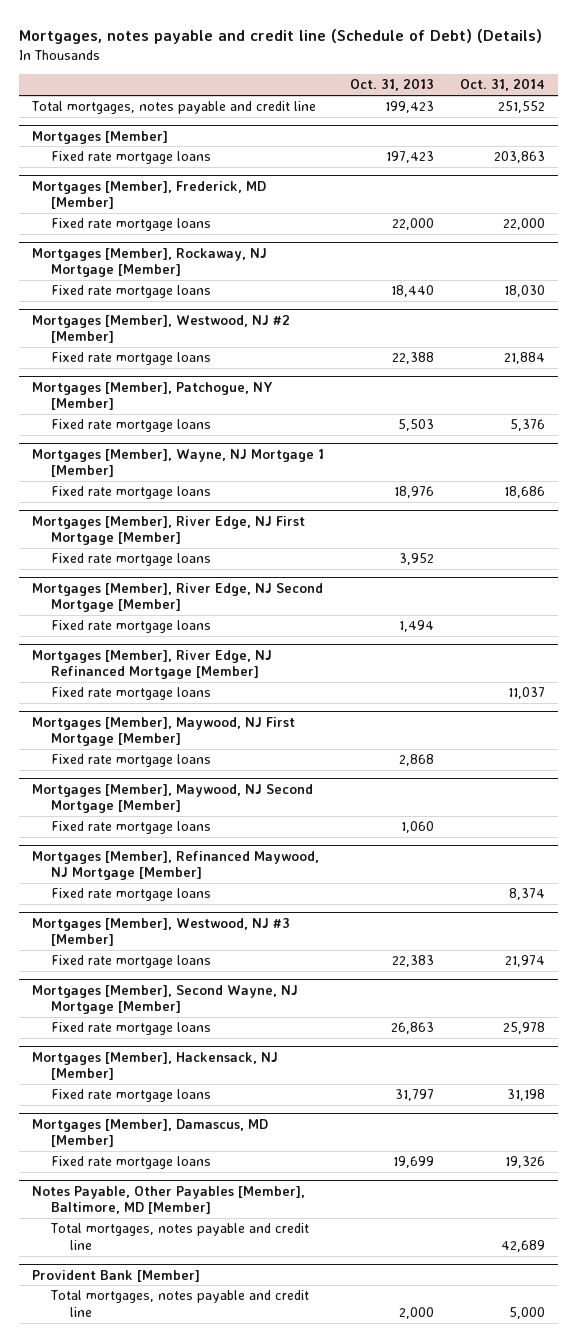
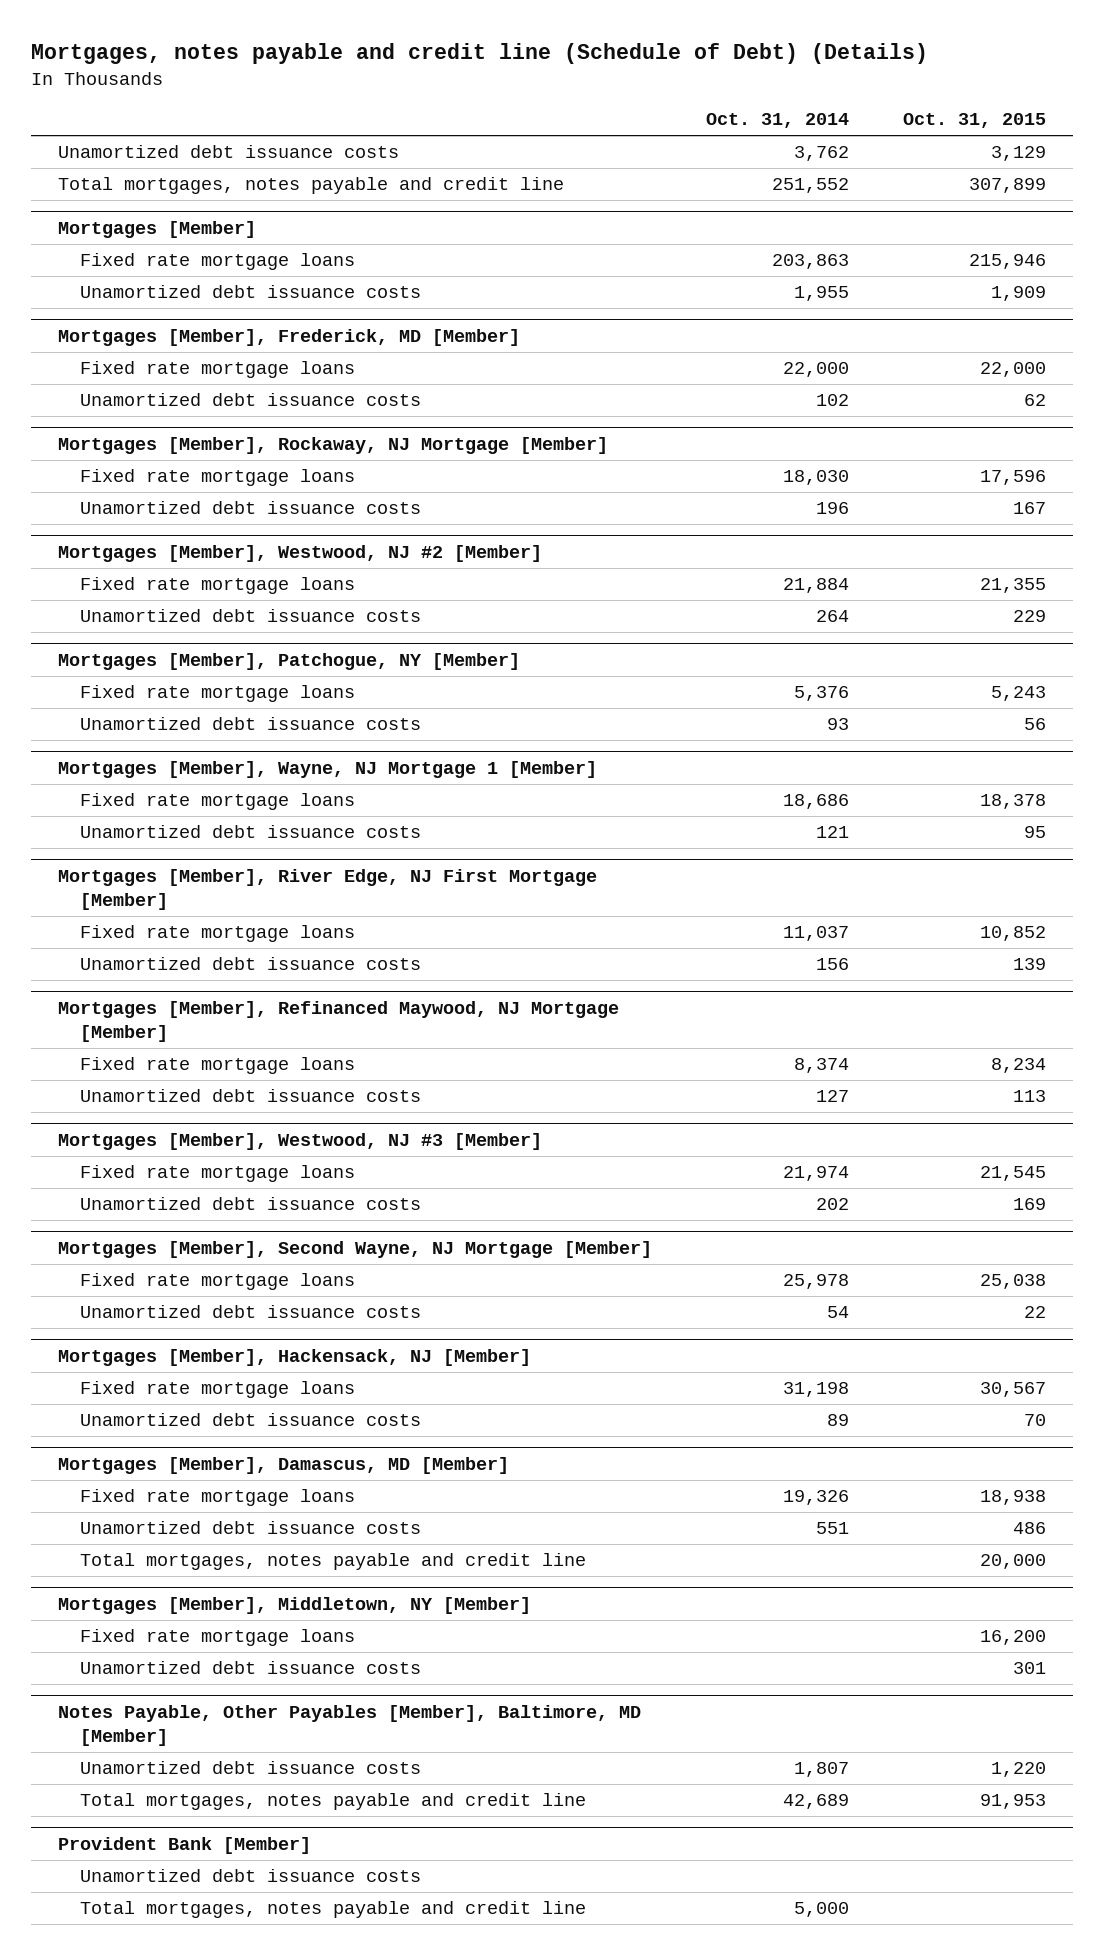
- | Oct. 31, 2013 | Oct. 31, 2014
+ | Oct. 31, 2014 | Oct. 31, 2015
+ Unamortized debt issuance costs | 3,762 | 3,129
@ Mortgages [Member]
+ Unamortized debt issuance costs | 1,955 | 1,909
@ Mortgages [Member], Frederick, MD [Member]
+ Unamortized debt issuance costs | 102 | 62
@ Mortgages [Member], Rockaway, NJ Mortgage [Member]
+ Unamortized debt issuance costs | 196 | 167
@ Mortgages [Member], Westwood, NJ #2 [Member]
+ Unamortized debt issuance costs | 264 | 229
@ Mortgages [Member], Patchogue, NY [Member]
+ Unamortized debt issuance costs | 93 | 56
@ Mortgages [Member], Wayne, NJ Mortgage 1 [Member]
+ Unamortized debt issuance costs | 121 | 95
@ Mortgages [Member], River Edge, NJ First Mortgage [Member]
- Fixed rate mortgage loans | 3,952 |
- Mortgages [Member], River Edge, NJ Second Mortgage [Member]
- Fixed rate mortgage loans | 1,494 |
- Mortgages [Member], River Edge, NJ Refinanced Mortgage [Member]
- Mortgages [Member], Maywood, NJ First Mortgage [Member]
- Fixed rate mortgage loans | 2,868 |
- Mortgages [Member], Maywood, NJ Second Mortgage [Member]
- Fixed rate mortgage loans | 1,060 |
@ Mortgages [Member], River Edge, NJ First Mortgage [Member]
+ Unamortized debt issuance costs | 156 | 139
@ Mortgages [Member], Refinanced Maywood, NJ Mortgage [Member]
+ Unamortized debt issuance costs | 127 | 113
@ Mortgages [Member], Westwood, NJ #3 [Member]
+ Unamortized debt issuance costs | 202 | 169
@ Mortgages [Member], Second Wayne, NJ Mortgage [Member]
+ Unamortized debt issuance costs | 54 | 22
@ Mortgages [Member], Hackensack, NJ [Member]
+ Unamortized debt issuance costs | 89 | 70
@ Mortgages [Member], Damascus, MD [Member]
+ Unamortized debt issuance costs | 551 | 486
+ Total mortgages, notes payable and credit line | | 20,000
+ Mortgages [Member], Middletown, NY [Member]
+ Fixed rate mortgage loans | | 16,200
+ Unamortized debt issuance costs | | 301
@ Notes Payable, Other Payables [Member], Baltimore, MD [Member]
+ Unamortized debt issuance costs | 1,807 | 1,220
@ Provident Bank [Member]
+ Unamortized debt issuance costs

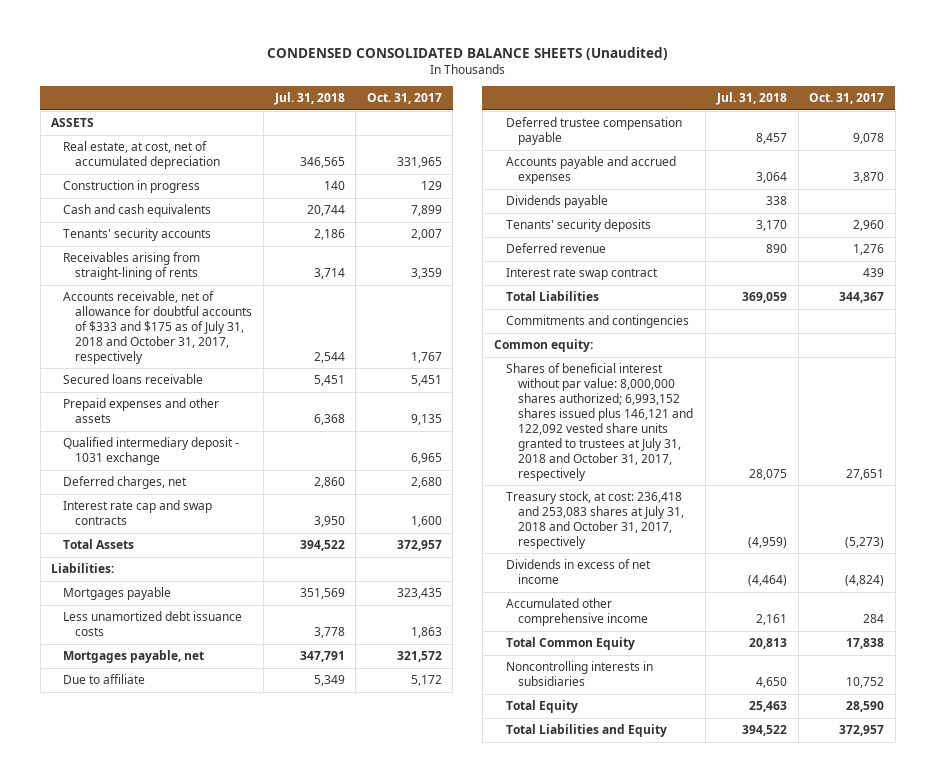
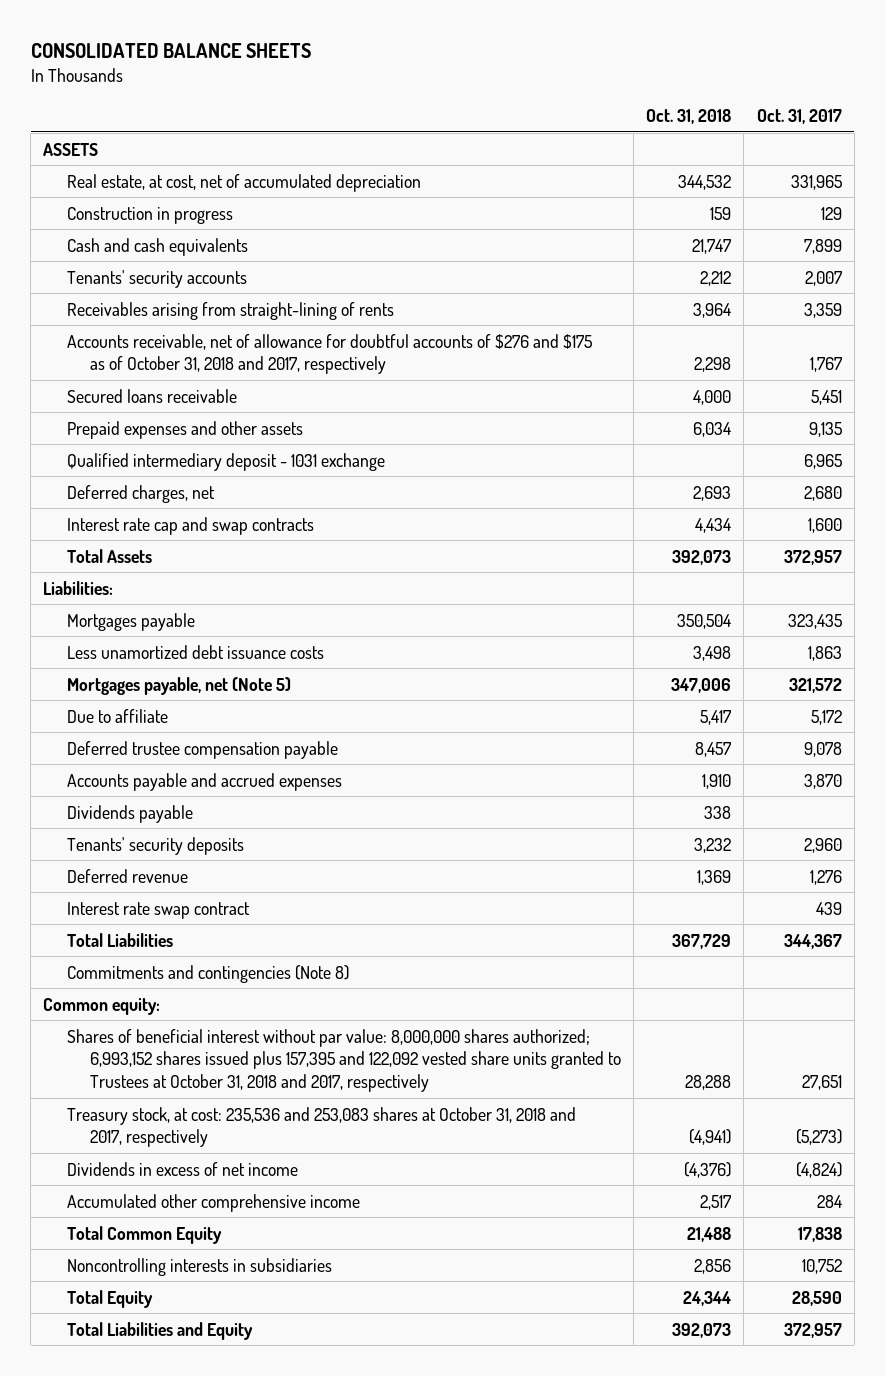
- CONDENSED CONSOLIDATED BALANCE SHEETS (Unaudited)
+ CONSOLIDATED BALANCE SHEETS
- | Jul. 31, 2018 | Oct. 31, 2017
+ | Oct. 31, 2018 | Oct. 31, 2017
- Accounts receivable, net of allowance for doubtful accounts of $333 and $175 as of July 31, 2018 and October 31, 2017, respectively | 2,544 | 1,767
+ Accounts receivable, net of allowance for doubtful accounts of $276 and $175 as of October 31, 2018 and 2017, respectively | 2,298 | 1,767
- Mortgages payable, net | 347,791 | 321,572
+ Mortgages payable, net (Note 5) | 347,006 | 321,572
- Commitments and contingencies
+ Commitments and contingencies (Note 8)
- Shares of beneficial interest without par value: 8,000,000 shares authorized; 6,993,152 shares issued plus 146,121 and 122,092 vested share units granted to trustees at July 31, 2018 and October 31, 2017, respectively | 28,075 | 27,651
- Treasury stock, at cost: 236,418 and 253,083 shares at July 31, 2018 and October 31, 2017, respectively | (4,959) | (5,273)
+ Shares of beneficial interest without par value: 8,000,000 shares authorized; 6,993,152 shares issued plus 157,395 and 122,092 vested share units granted to Trustees at October 31, 2018 and 2017, respectively | 28,288 | 27,651
+ Treasury stock, at cost: 235,536 and 253,083 shares at October 31, 2018 and 2017, respectively | (4,941) | (5,273)

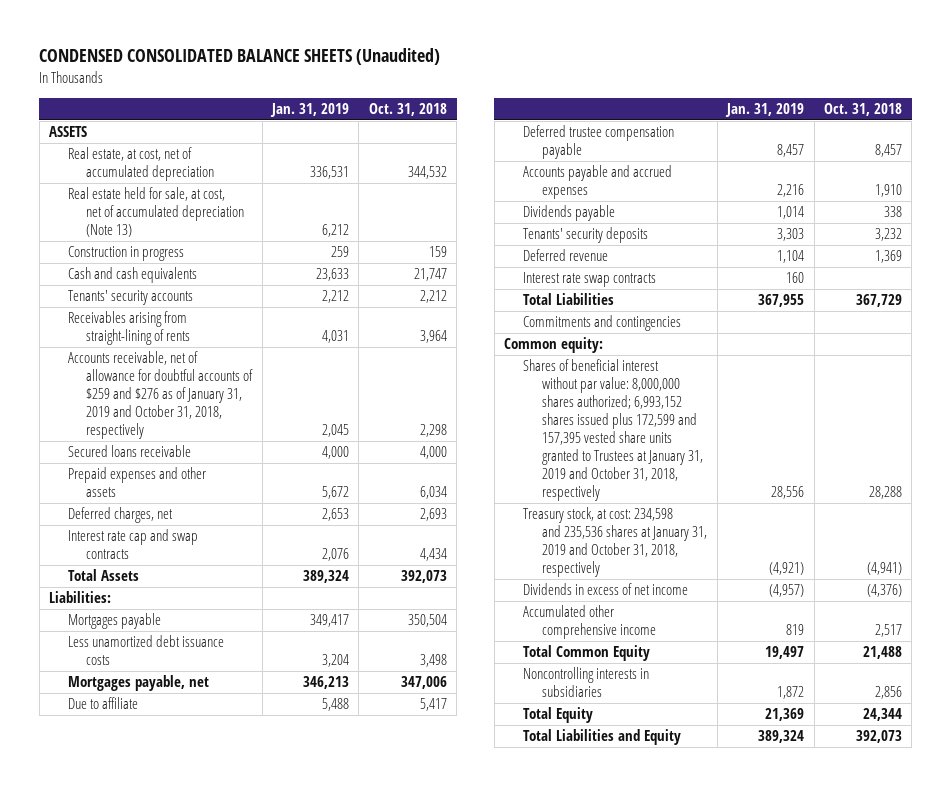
- CONSOLIDATED BALANCE SHEETS
+ CONDENSED CONSOLIDATED BALANCE SHEETS (Unaudited)
- | Oct. 31, 2018 | Oct. 31, 2017
+ | Jan. 31, 2019 | Oct. 31, 2018
+ Real estate held for sale, at cost, net of accumulated depreciation (Note 13) | 6,212 |
- Accounts receivable, net of allowance for doubtful accounts of $276 and $175 as of October 31, 2018 and 2017, respectively | 2,298 | 1,767
+ Accounts receivable, net of allowance for doubtful accounts of $259 and $276 as of January 31, 2019 and October 31, 2018, respectively | 2,045 | 2,298
- Qualified intermediary deposit - 1031 exchange | | 6,965
- Mortgages payable, net (Note 5) | 347,006 | 321,572
+ Mortgages payable, net | 346,213 | 347,006
- Interest rate swap contract | | 439
+ Interest rate swap contracts | 160 |
- Commitments and contingencies (Note 8)
+ Commitments and contingencies
- Shares of beneficial interest without par value: 8,000,000 shares authorized; 6,993,152 shares issued plus 157,395 and 122,092 vested share units granted to Trustees at October 31, 2018 and 2017, respectively | 28,288 | 27,651
- Treasury stock, at cost: 235,536 and 253,083 shares at October 31, 2018 and 2017, respectively | (4,941) | (5,273)
+ Shares of beneficial interest without par value: 8,000,000 shares authorized; 6,993,152 shares issued plus 172,599 and 157,395 vested share units granted to Trustees at January 31, 2019 and October 31, 2018, respectively | 28,556 | 28,288
+ Treasury stock, at cost: 234,598 and 235,536 shares at January 31, 2019 and October 31, 2018, respectively | (4,921) | (4,941)

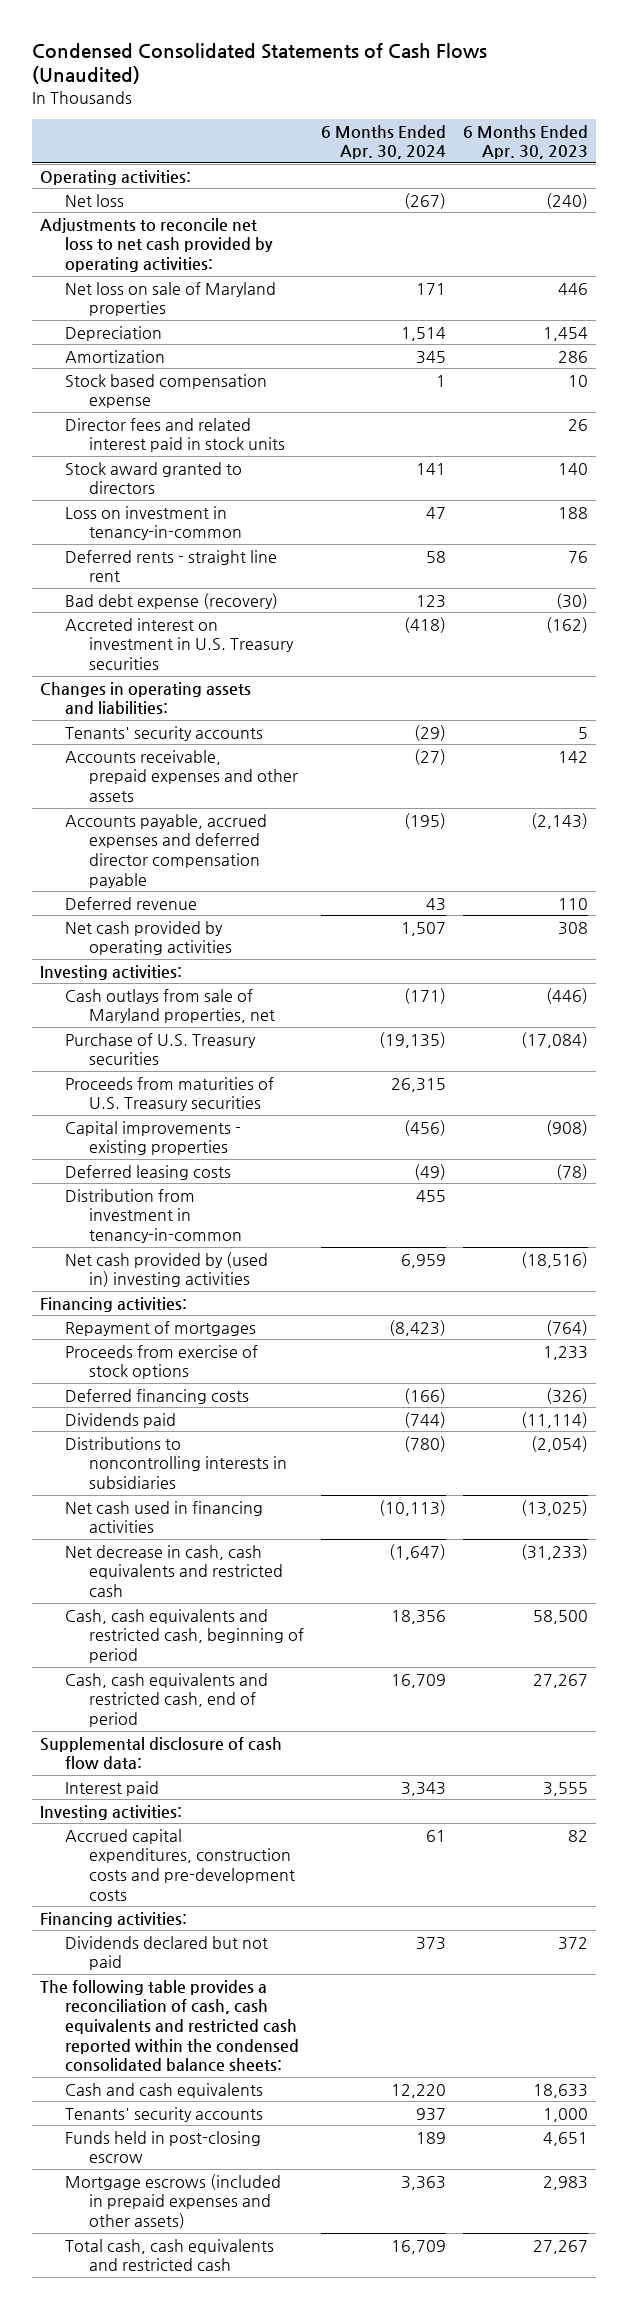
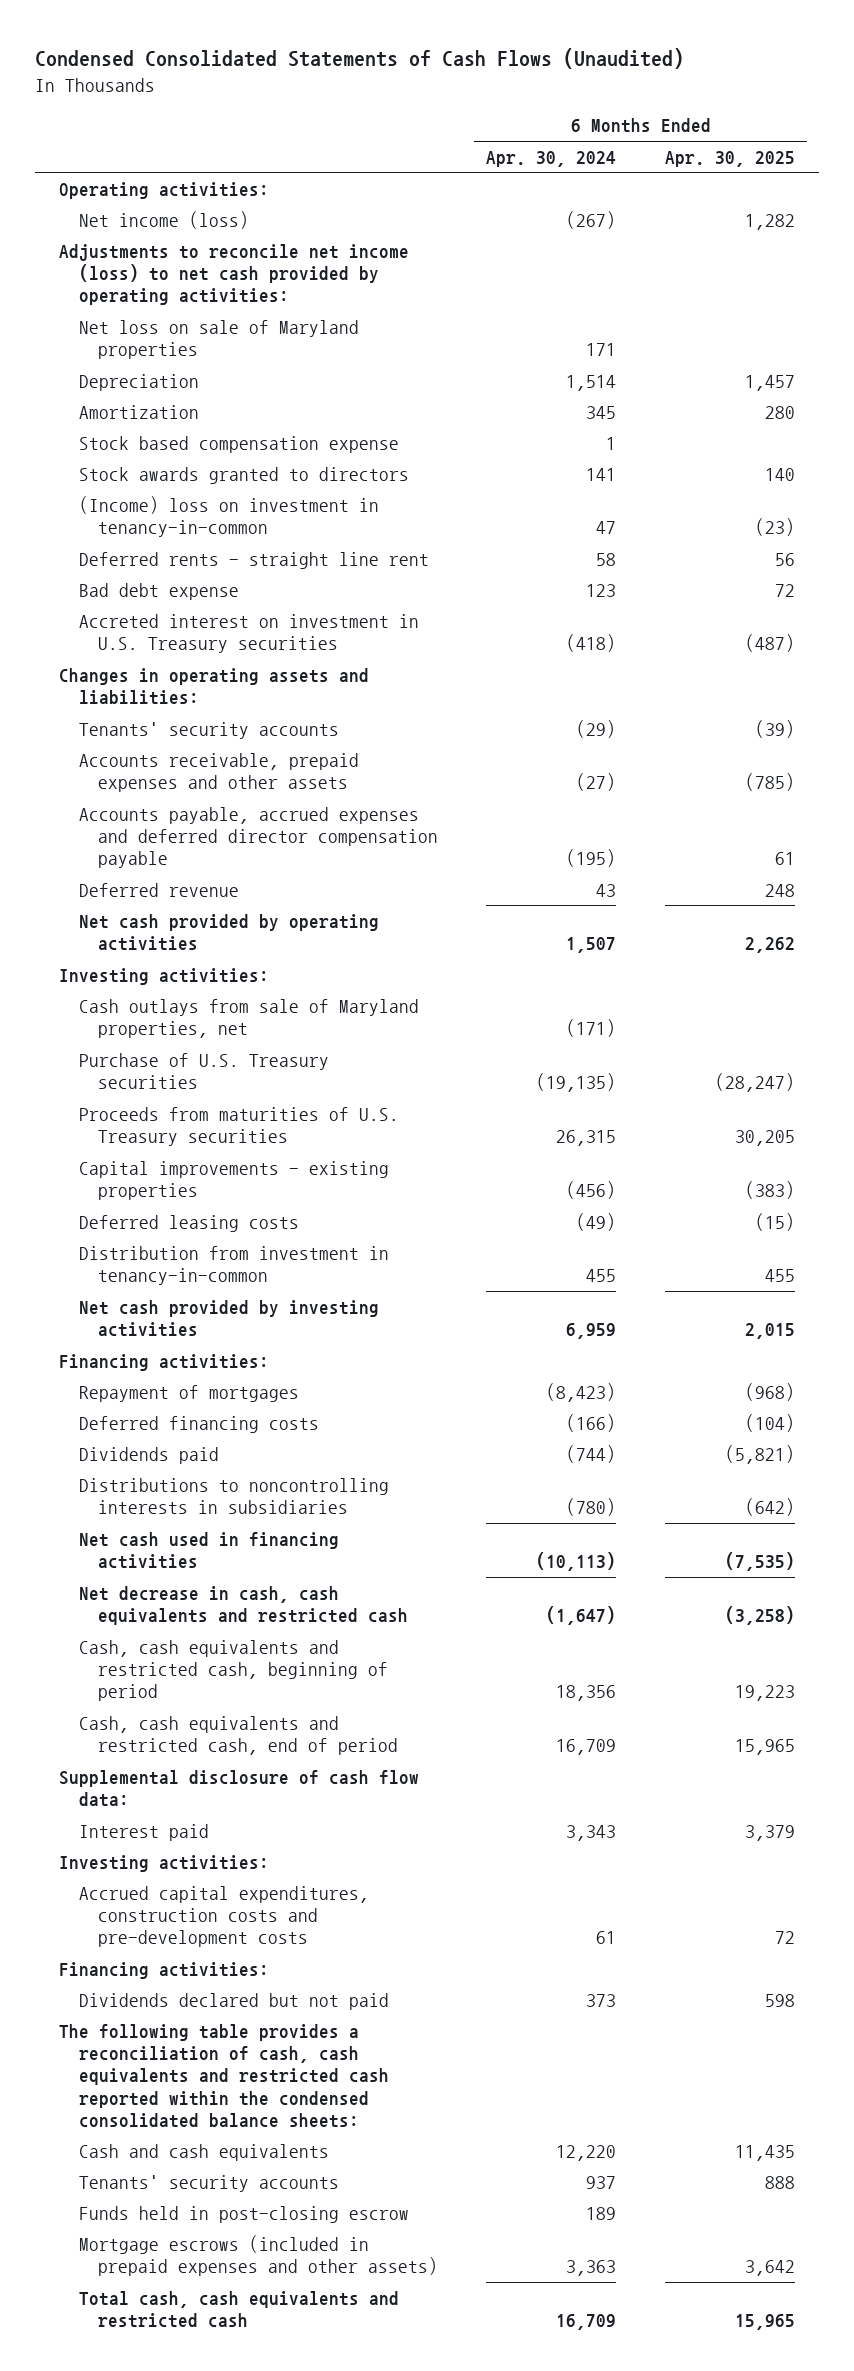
- | 6 Months Ended Apr. 30, 2024 | 6 Months Ended Apr. 30, 2023
+ | 6 Months Ended Apr. 30, 2024 | 6 Months Ended Apr. 30, 2025
- Net loss | (267) | (240)
- Adjustments to reconcile net loss to net cash provided by operating activities:
+ Net income (loss) | (267) | 1,282
+ Adjustments to reconcile net income (loss) to net cash provided by operating activities:
- Director fees and related interest paid in stock units | | 26
- Stock award granted to directors | 141 | 140
- Loss on investment in tenancy-in-common | 47 | 188
+ Stock awards granted to directors | 141 | 140
+ (Income) loss on investment in tenancy-in-common | 47 | (23)
- Bad debt expense (recovery) | 123 | (30)
+ Bad debt expense | 123 | 72
- Net cash provided by (used in) investing activities | 6,959 | (18,516)
+ Net cash provided by investing activities | 6,959 | 2,015
- Proceeds from exercise of stock options | | 1,233

